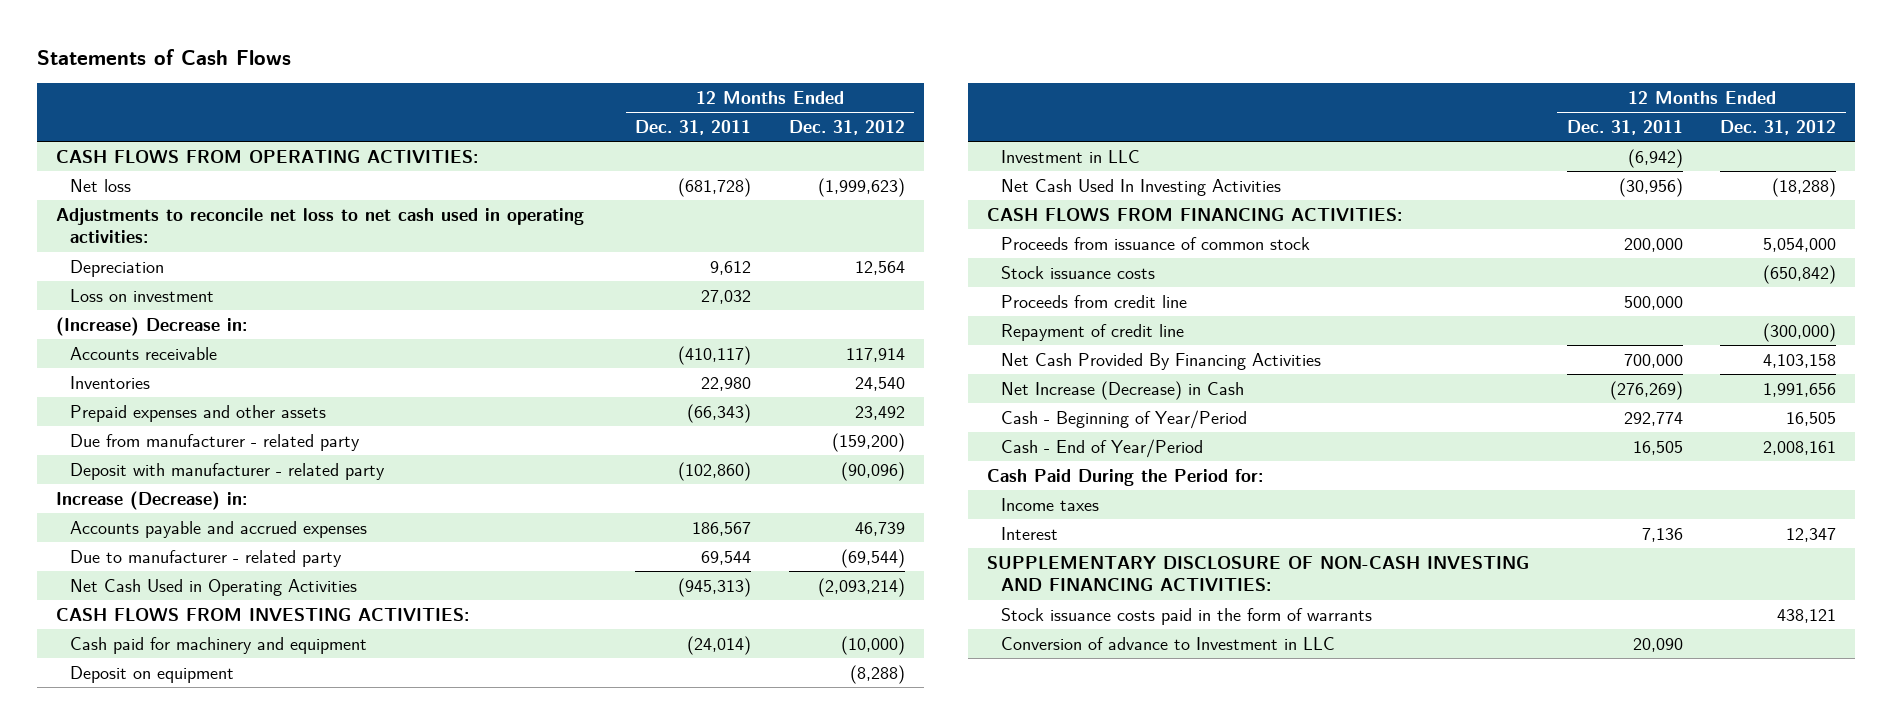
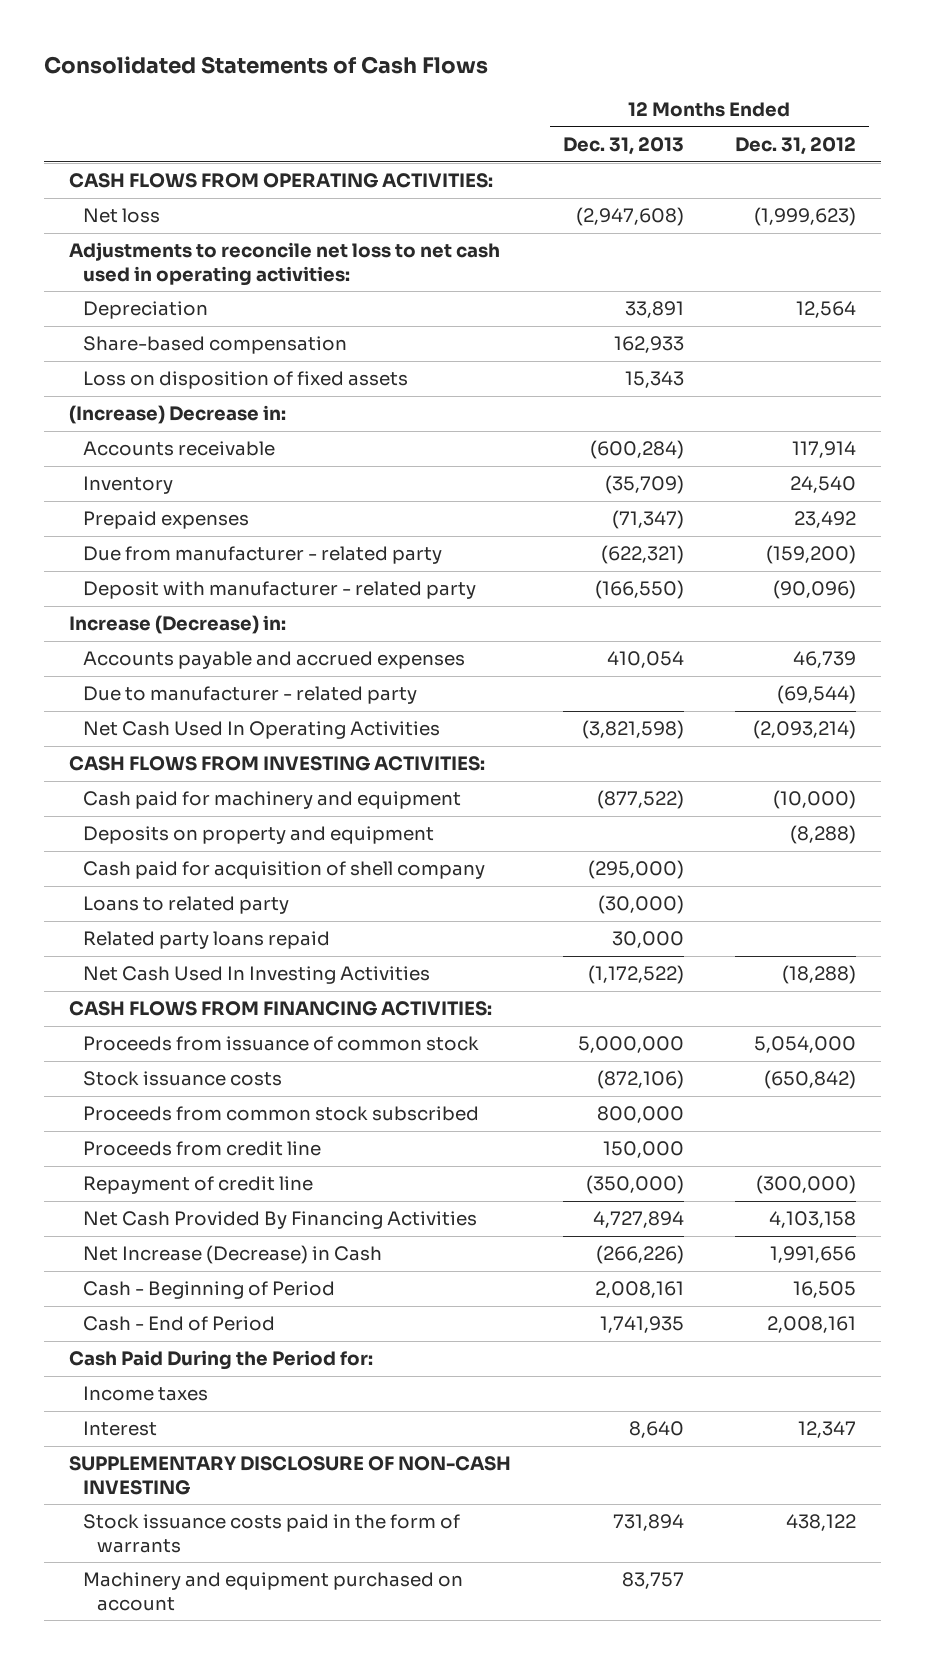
- Statements of Cash Flows
+ Consolidated Statements of Cash Flows
- | 12 Months Ended Dec. 31, 2011 | 12 Months Ended Dec. 31, 2012
+ | 12 Months Ended Dec. 31, 2013 | 12 Months Ended Dec. 31, 2012
- Loss on investment | 27,032 |
+ Share-based compensation | 162,933 |
+ Loss on disposition of fixed assets | 15,343 |
- Inventories | 22,980 | 24,540
- Prepaid expenses and other assets | (66,343) | 23,492
+ Inventory | (35,709) | 24,540
+ Prepaid expenses | (71,347) | 23,492
- Net Cash Used in Operating Activities | (945,313) | (2,093,214)
+ Net Cash Used In Operating Activities | (3,821,598) | (2,093,214)
- Deposit on equipment | | (8,288)
- Investment in LLC | (6,942) |
+ Deposits on property and equipment | | (8,288)
+ Cash paid for acquisition of shell company | (295,000) |
+ Loans to related party | (30,000) |
+ Related party loans repaid | 30,000 |
+ Proceeds from common stock subscribed | 800,000 |
- Cash - Beginning of Year/Period | 292,774 | 16,505
- Cash - End of Year/Period | 16,505 | 2,008,161
+ Cash - Beginning of Period | 2,008,161 | 16,505
+ Cash - End of Period | 1,741,935 | 2,008,161
- SUPPLEMENTARY DISCLOSURE OF NON-CASH INVESTING AND FINANCING ACTIVITIES:
- Stock issuance costs paid in the form of warrants | | 438,121
- Conversion of advance to Investment in LLC | 20,090 |
+ SUPPLEMENTARY DISCLOSURE OF NON-CASH INVESTING
+ Stock issuance costs paid in the form of warrants | 731,894 | 438,122
+ Machinery and equipment purchased on account | 83,757 |

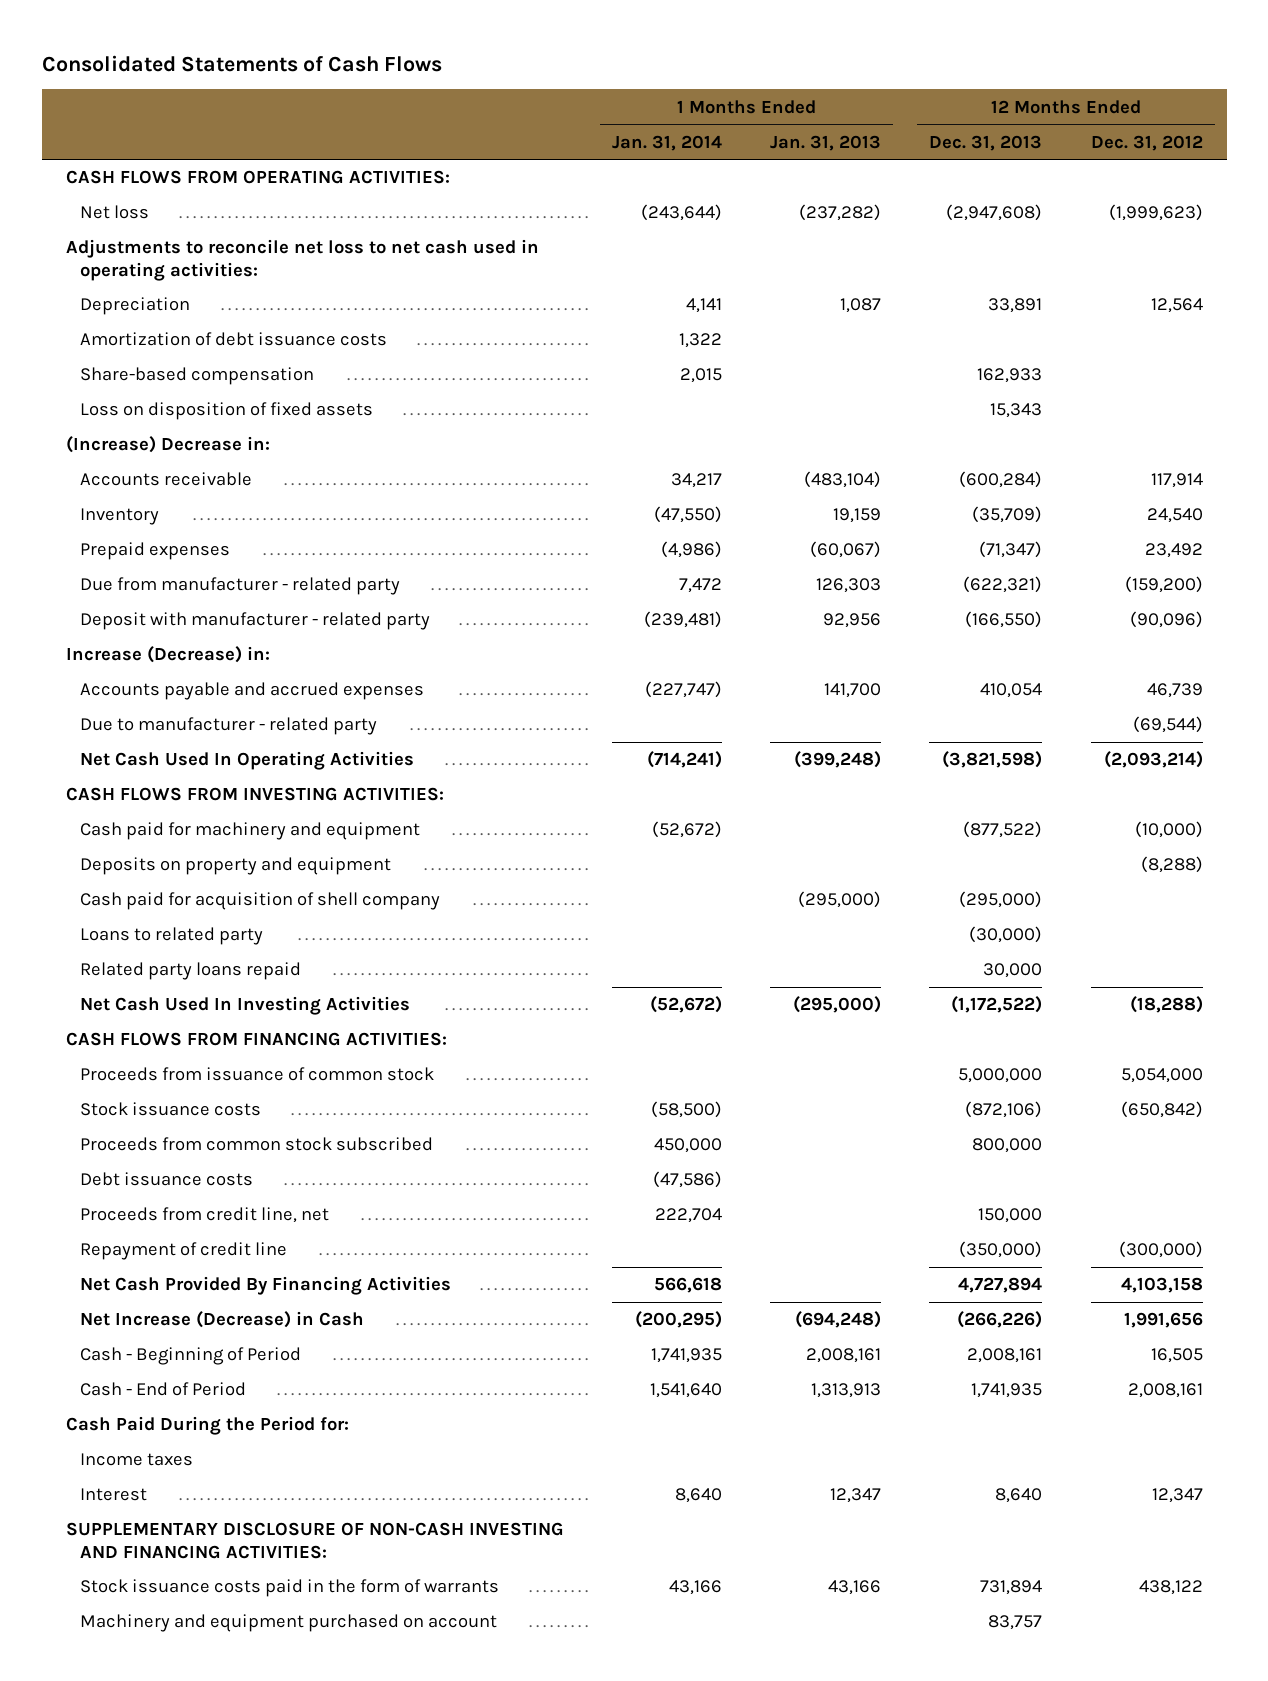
- | 12 Months Ended Dec. 31, 2013 | 12 Months Ended Dec. 31, 2012
+ | 1 Months Ended Jan. 31, 2014 | 1 Months Ended Jan. 31, 2013 | 12 Months Ended Dec. 31, 2013 | 12 Months Ended Dec. 31, 2012
+ Amortization of debt issuance costs | 1,322 | | |
- Proceeds from credit line | 150,000 |
+ Debt issuance costs | (47,586) | | |
+ Proceeds from credit line, net | 222,704 | | 150,000 |
- SUPPLEMENTARY DISCLOSURE OF NON-CASH INVESTING
+ SUPPLEMENTARY DISCLOSURE OF NON-CASH INVESTING AND FINANCING ACTIVITIES:

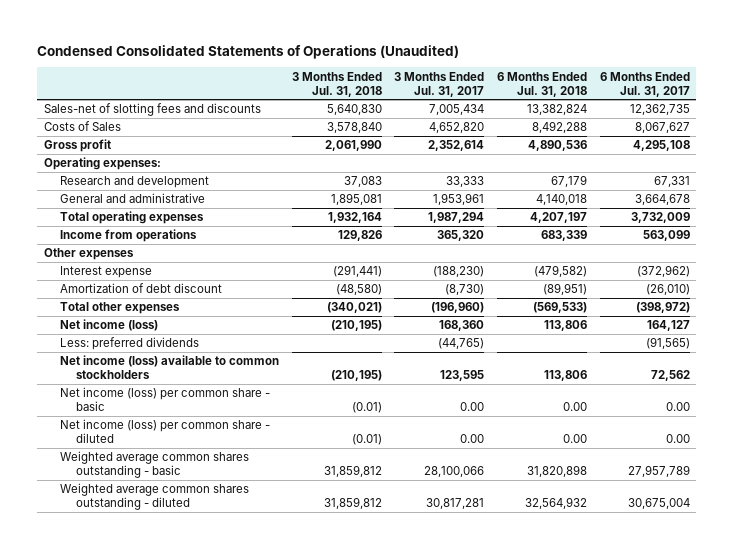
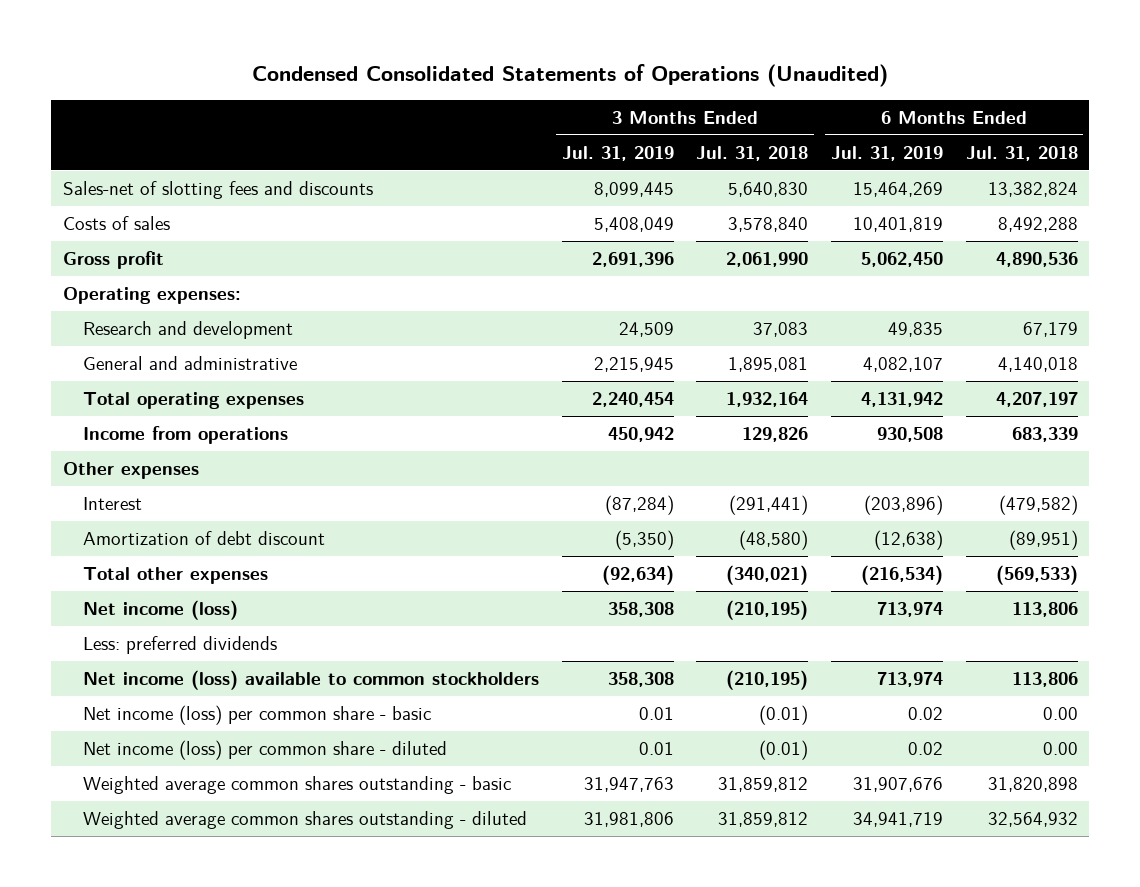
- | 3 Months Ended Jul. 31, 2018 | 3 Months Ended Jul. 31, 2017 | 6 Months Ended Jul. 31, 2018 | 6 Months Ended Jul. 31, 2017
+ | 3 Months Ended Jul. 31, 2019 | 3 Months Ended Jul. 31, 2018 | 6 Months Ended Jul. 31, 2019 | 6 Months Ended Jul. 31, 2018
- Costs of Sales | 3,578,840 | 4,652,820 | 8,492,288 | 8,067,627
+ Costs of sales | 5,408,049 | 3,578,840 | 10,401,819 | 8,492,288
- Interest expense | (291,441) | (188,230) | (479,582) | (372,962)
+ Interest | (87,284) | (291,441) | (203,896) | (479,582)

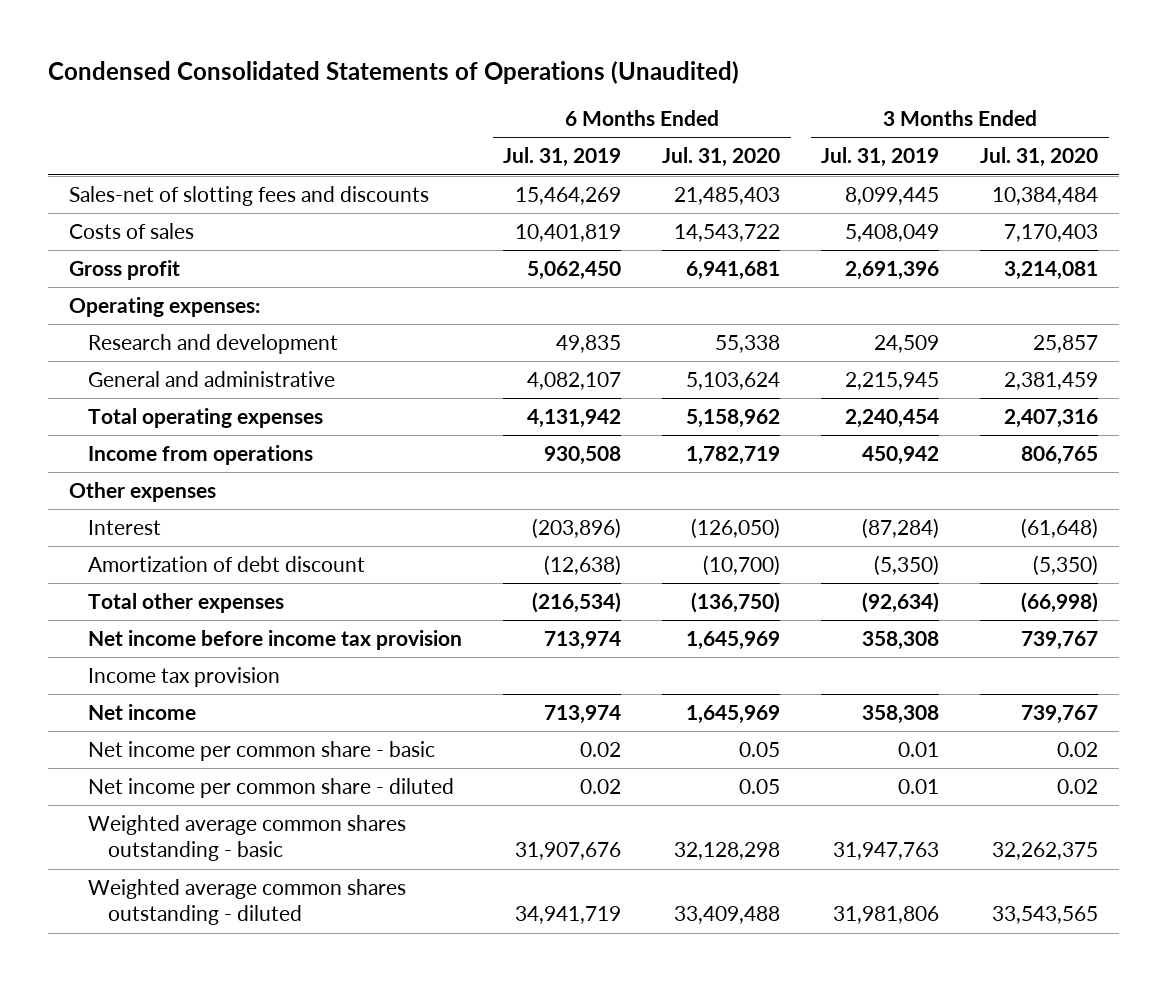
- | 3 Months Ended Jul. 31, 2019 | 3 Months Ended Jul. 31, 2018 | 6 Months Ended Jul. 31, 2019 | 6 Months Ended Jul. 31, 2018
+ | 6 Months Ended Jul. 31, 2019 | 6 Months Ended Jul. 31, 2020 | 3 Months Ended Jul. 31, 2019 | 3 Months Ended Jul. 31, 2020
- Net income (loss) | 358,308 | (210,195) | 713,974 | 113,806
- Less: preferred dividends
- Net income (loss) available to common stockholders | 358,308 | (210,195) | 713,974 | 113,806
- Net income (loss) per common share - basic | 0.01 | (0.01) | 0.02 | 0.00
- Net income (loss) per common share - diluted | 0.01 | (0.01) | 0.02 | 0.00
+ Net income before income tax provision | 713,974 | 1,645,969 | 358,308 | 739,767
+ Income tax provision
+ Net income | 713,974 | 1,645,969 | 358,308 | 739,767
+ Net income per common share - basic | 0.02 | 0.05 | 0.01 | 0.02
+ Net income per common share - diluted | 0.02 | 0.05 | 0.01 | 0.02

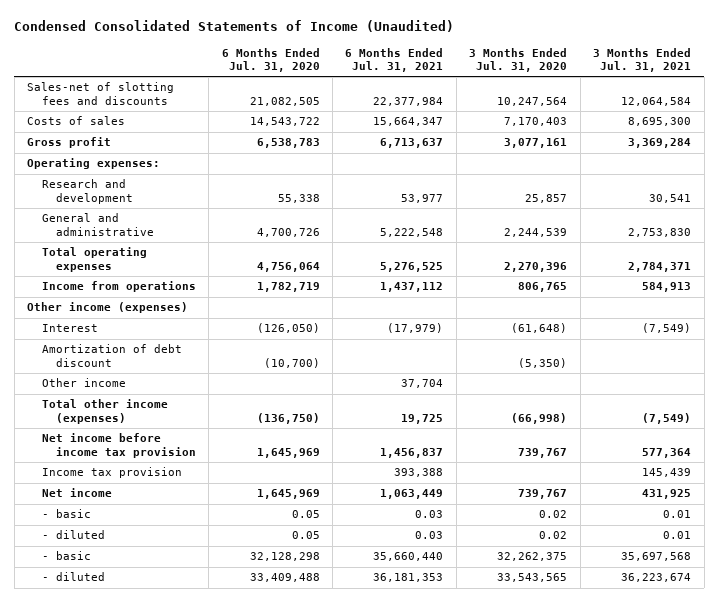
- Condensed Consolidated Statements of Operations (Unaudited)
+ Condensed Consolidated Statements of Income (Unaudited)
- | 6 Months Ended Jul. 31, 2019 | 6 Months Ended Jul. 31, 2020 | 3 Months Ended Jul. 31, 2019 | 3 Months Ended Jul. 31, 2020
+ | 6 Months Ended Jul. 31, 2020 | 6 Months Ended Jul. 31, 2021 | 3 Months Ended Jul. 31, 2020 | 3 Months Ended Jul. 31, 2021
- Sales-net of slotting fees and discounts | 15,464,269 | 21,485,403 | 8,099,445 | 10,384,484
+ Sales-net of slotting fees and discounts | 21,082,505 | 22,377,984 | 10,247,564 | 12,064,584
- Gross profit | 5,062,450 | 6,941,681 | 2,691,396 | 3,214,081
+ Gross profit | 6,538,783 | 6,713,637 | 3,077,161 | 3,369,284
- General and administrative | 4,082,107 | 5,103,624 | 2,215,945 | 2,381,459
- Total operating expenses | 4,131,942 | 5,158,962 | 2,240,454 | 2,407,316
+ General and administrative | 4,700,726 | 5,222,548 | 2,244,539 | 2,753,830
+ Total operating expenses | 4,756,064 | 5,276,525 | 2,270,396 | 2,784,371
- Other expenses
+ Other income (expenses)
- Total other expenses | (216,534) | (136,750) | (92,634) | (66,998)
+ Other income | | 37,704 | |
+ Total other income (expenses) | (136,750) | 19,725 | (66,998) | (7,549)
- Net income per common share - basic | 0.02 | 0.05 | 0.01 | 0.02
- Net income per common share - diluted | 0.02 | 0.05 | 0.01 | 0.02
- Weighted average common shares outstanding - basic | 31,907,676 | 32,128,298 | 31,947,763 | 32,262,375
- Weighted average common shares outstanding - diluted | 34,941,719 | 33,409,488 | 31,981,806 | 33,543,565
+ - basic | 0.05 | 0.03 | 0.02 | 0.01
+ - diluted | 0.05 | 0.03 | 0.02 | 0.01
+ - basic | 32,128,298 | 35,660,440 | 32,262,375 | 35,697,568
+ - diluted | 33,409,488 | 36,181,353 | 33,543,565 | 36,223,674

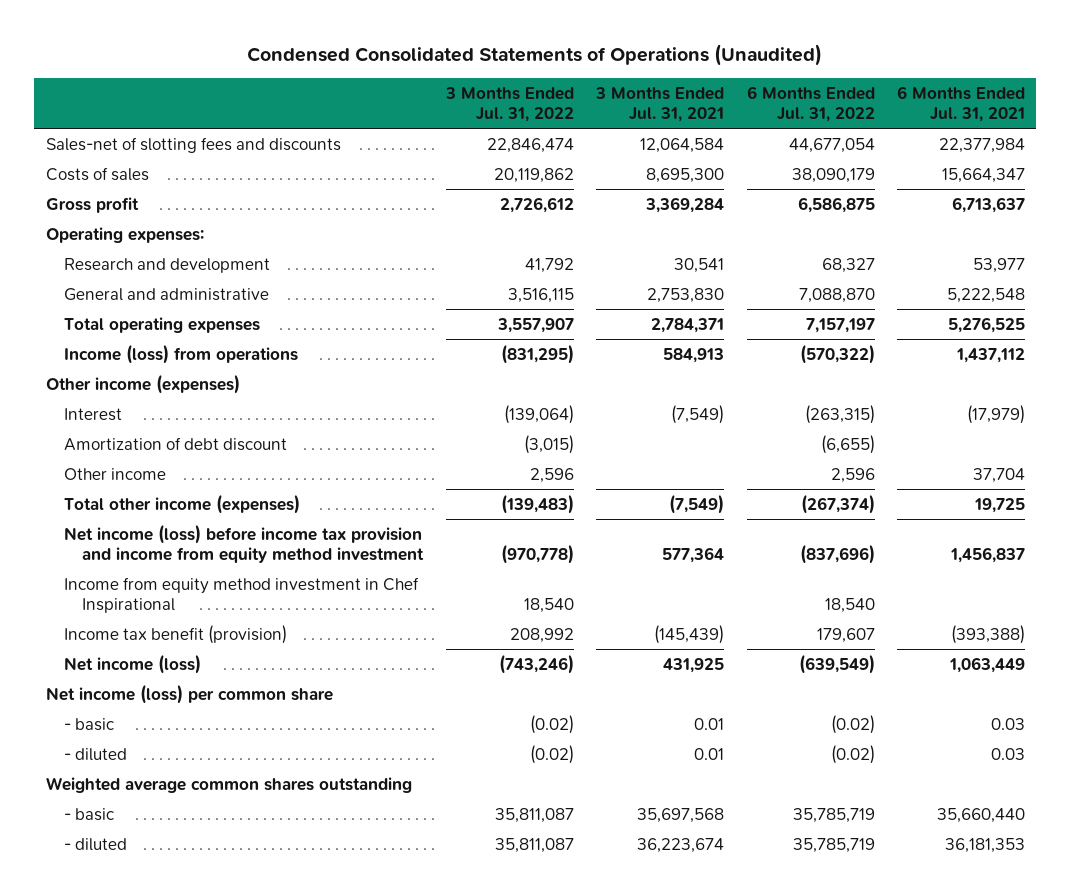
- Condensed Consolidated Statements of Income (Unaudited)
+ Condensed Consolidated Statements of Operations (Unaudited)
- | 6 Months Ended Jul. 31, 2020 | 6 Months Ended Jul. 31, 2021 | 3 Months Ended Jul. 31, 2020 | 3 Months Ended Jul. 31, 2021
+ | 3 Months Ended Jul. 31, 2022 | 3 Months Ended Jul. 31, 2021 | 6 Months Ended Jul. 31, 2022 | 6 Months Ended Jul. 31, 2021
- Income from operations | 1,782,719 | 1,437,112 | 806,765 | 584,913
+ Income (loss) from operations | (831,295) | 584,913 | (570,322) | 1,437,112
- Net income before income tax provision | 1,645,969 | 1,456,837 | 739,767 | 577,364
- Income tax provision | | 393,388 | | 145,439
- Net income | 1,645,969 | 1,063,449 | 739,767 | 431,925
+ Net income (loss) before income tax provision and income from equity method investment | (970,778) | 577,364 | (837,696) | 1,456,837
+ Income from equity method investment in Chef Inspirational | 18,540 | | 18,540 |
+ Income tax benefit (provision) | 208,992 | (145,439) | 179,607 | (393,388)
+ Net income (loss) | (743,246) | 431,925 | (639,549) | 1,063,449
+ Net income (loss) per common share
+ Weighted average common shares outstanding

